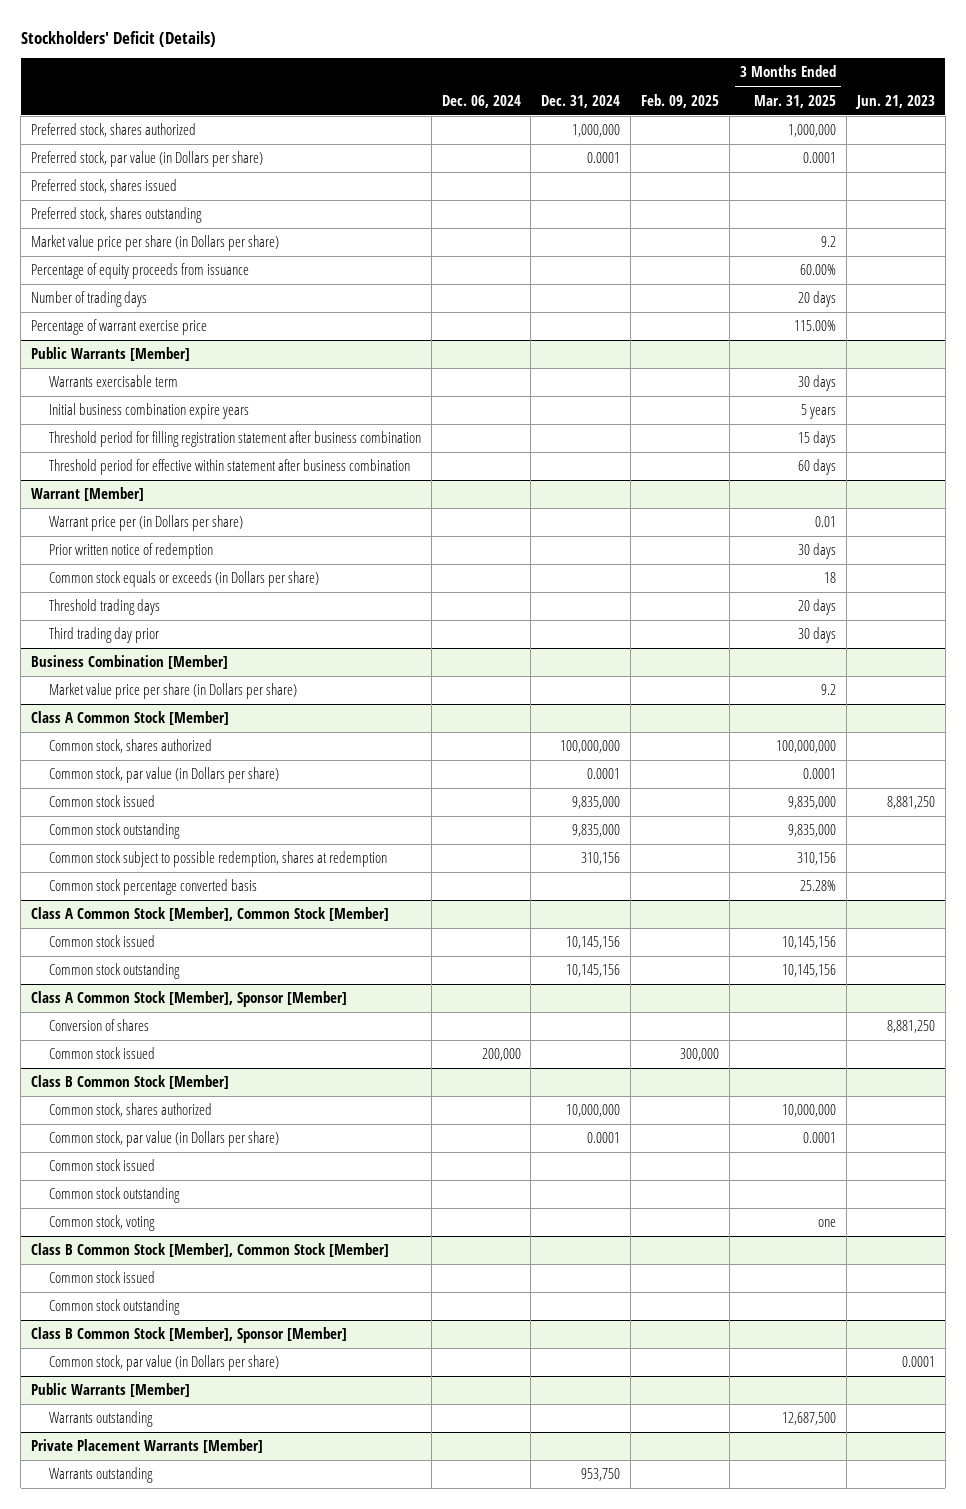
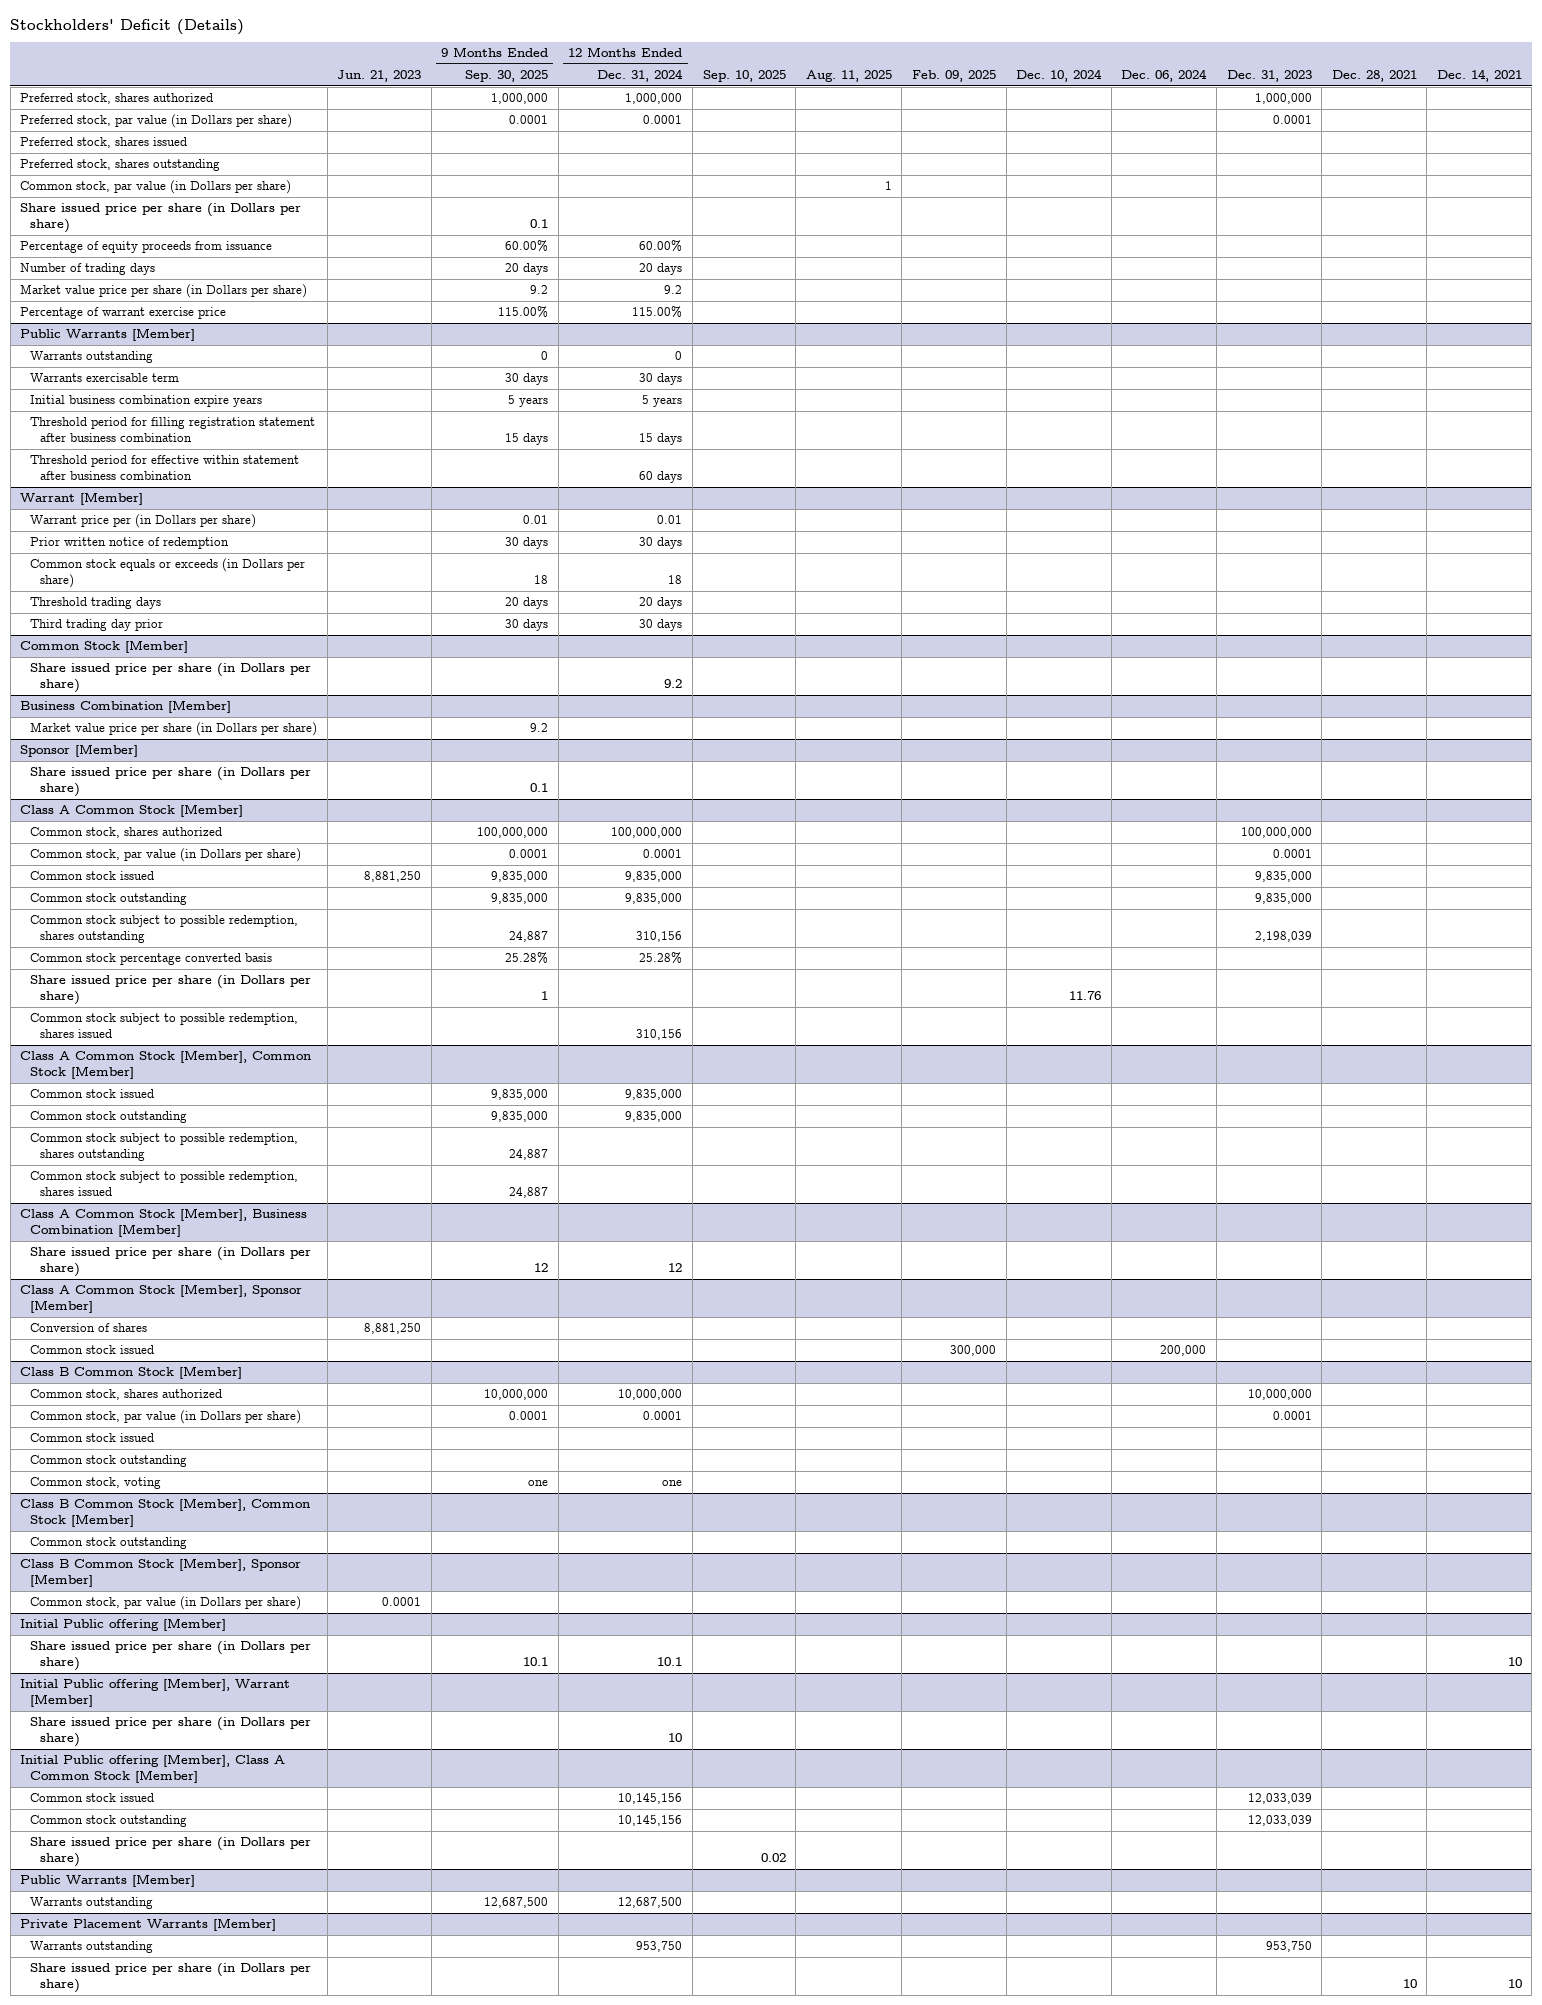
- | Dec. 06, 2024 | Dec. 31, 2024 | Feb. 09, 2025 | 3 Months Ended Mar. 31, 2025 | Jun. 21, 2023
+ | Jun. 21, 2023 | 9 Months Ended Sep. 30, 2025 | 12 Months Ended Dec. 31, 2024 | Sep. 10, 2025 | Aug. 11, 2025 | Feb. 09, 2025 | Dec. 10, 2024 | Dec. 06, 2024 | Dec. 31, 2023 | Dec. 28, 2021 | Dec. 14, 2021
+ Common stock, par value (in Dollars per share) | | | | | 1 | | | | | |
+ Share issued price per share (in Dollars per share) | | 0.1 | | | | | | | | |
moved down: Market value price per share (in Dollars per share) | | 9.2 | 9.2 | | | | | | | |
@ Public Warrants [Member]
+ Warrants outstanding | | 0 | 0 | | | | | | | |
+ Common Stock [Member]
+ Share issued price per share (in Dollars per share) | | | 9.2 | | | | | | | |
+ Sponsor [Member]
+ Share issued price per share (in Dollars per share) | | 0.1 | | | | | | | | |
@ Class A Common Stock [Member]
- Common stock subject to possible redemption, shares at redemption | | 310,156 | | 310,156 |
+ Common stock subject to possible redemption, shares outstanding | | 24,887 | 310,156 | | | | | | 2,198,039 | |
+ Share issued price per share (in Dollars per share) | | 1 | | | | | 11.76 | | | |
+ Common stock subject to possible redemption, shares issued | | | 310,156 | | | | | | | |
@ Class A Common Stock [Member], Common Stock [Member]
+ Common stock subject to possible redemption, shares outstanding | | 24,887 | | | | | | | | |
+ Common stock subject to possible redemption, shares issued | | 24,887 | | | | | | | | |
+ Class A Common Stock [Member], Business Combination [Member]
+ Share issued price per share (in Dollars per share) | | 12 | 12 | | | | | | | |
@ Class B Common Stock [Member], Common Stock [Member]
- Common stock issued
+ Initial Public offering [Member]
+ Share issued price per share (in Dollars per share) | | 10.1 | 10.1 | | | | | | | | 10
+ Initial Public offering [Member], Warrant [Member]
+ Share issued price per share (in Dollars per share) | | | 10 | | | | | | | |
+ Initial Public offering [Member], Class A Common Stock [Member]
+ Common stock issued | | | 10,145,156 | | | | | | 12,033,039 | |
+ Common stock outstanding | | | 10,145,156 | | | | | | 12,033,039 | |
+ Share issued price per share (in Dollars per share) | | | | 0.02 | | | | | | |
@ Private Placement Warrants [Member]
+ Share issued price per share (in Dollars per share) | | | | | | | | | | 10 | 10

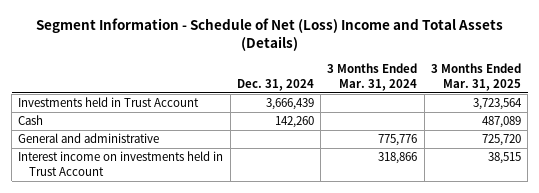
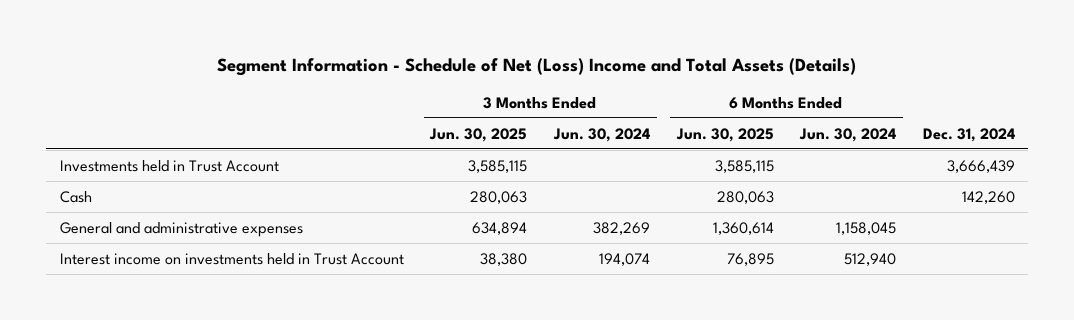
- | Dec. 31, 2024 | 3 Months Ended Mar. 31, 2024 | 3 Months Ended Mar. 31, 2025
+ | 3 Months Ended Jun. 30, 2025 | 3 Months Ended Jun. 30, 2024 | 6 Months Ended Jun. 30, 2025 | 6 Months Ended Jun. 30, 2024 | Dec. 31, 2024
- General and administrative | | 775,776 | 725,720
+ General and administrative expenses | 634,894 | 382,269 | 1,360,614 | 1,158,045 |

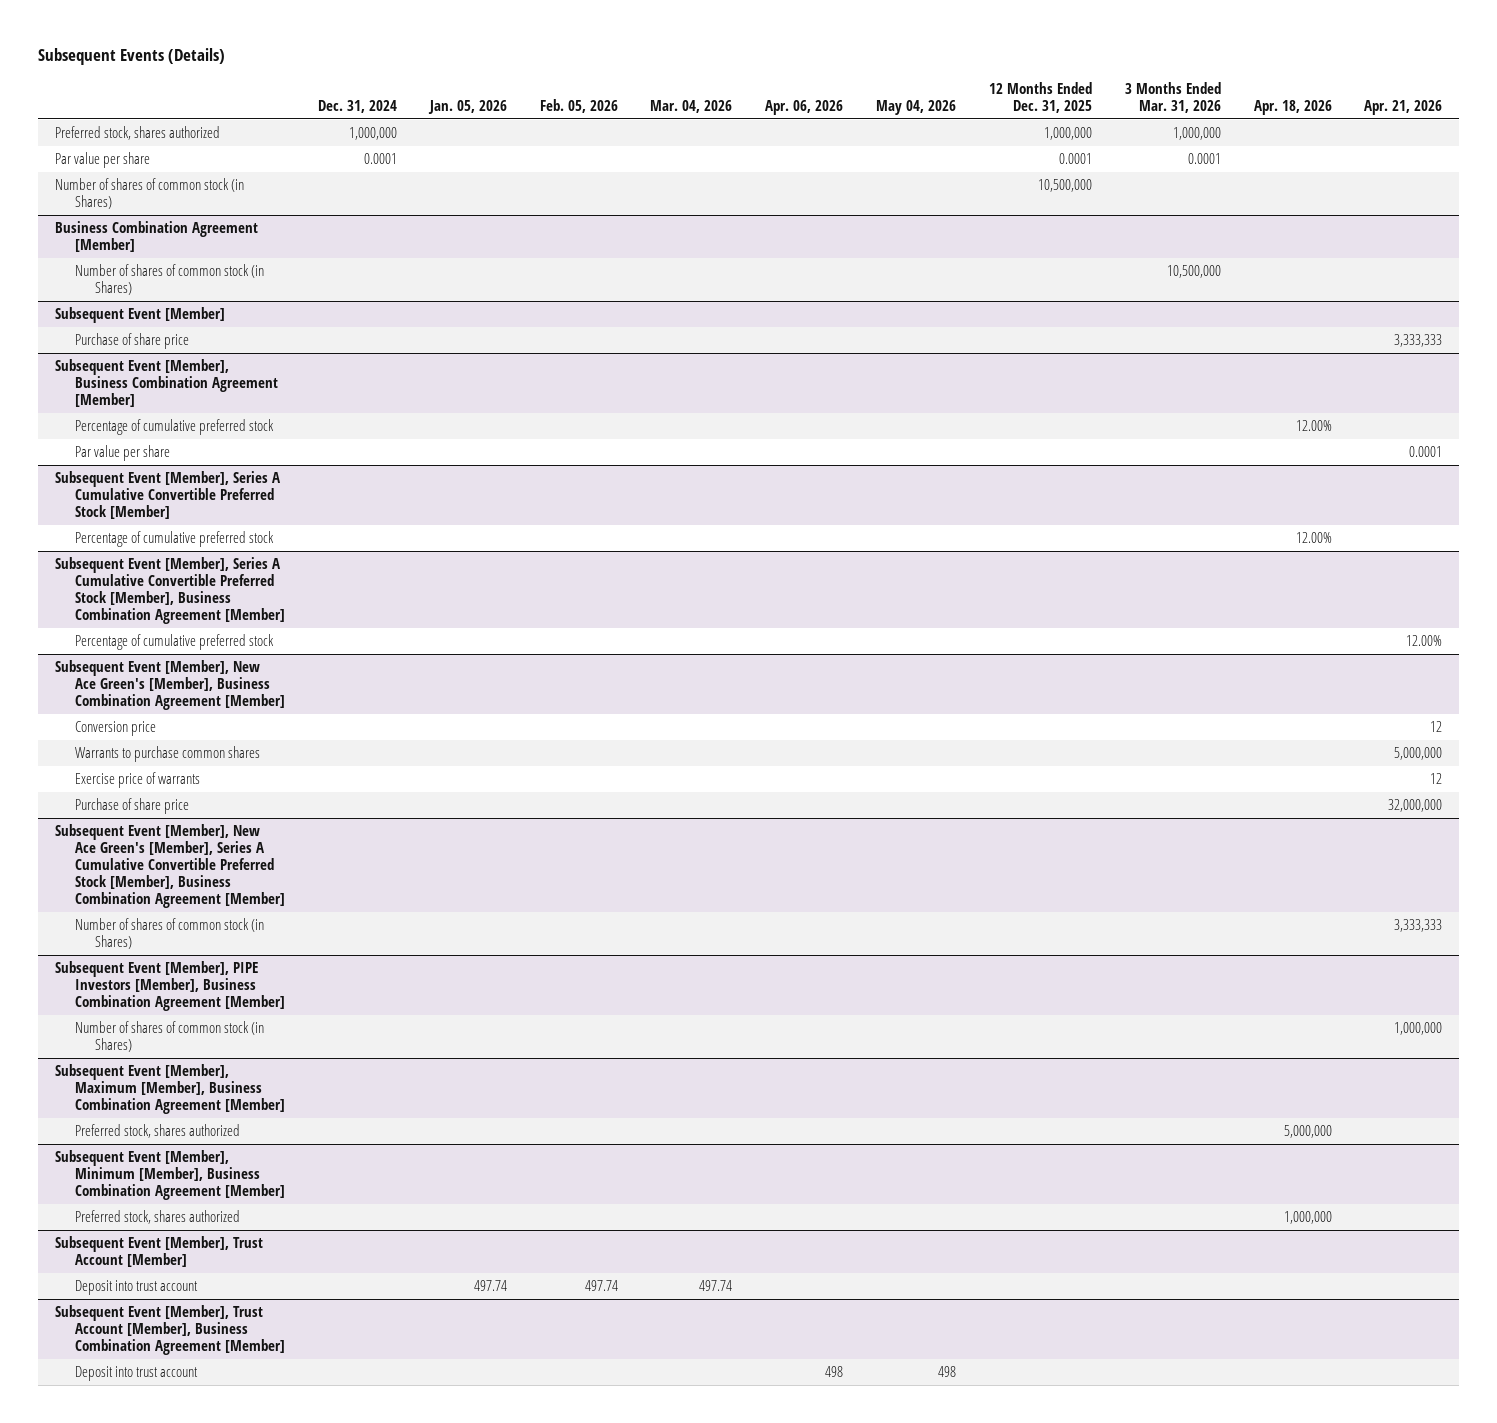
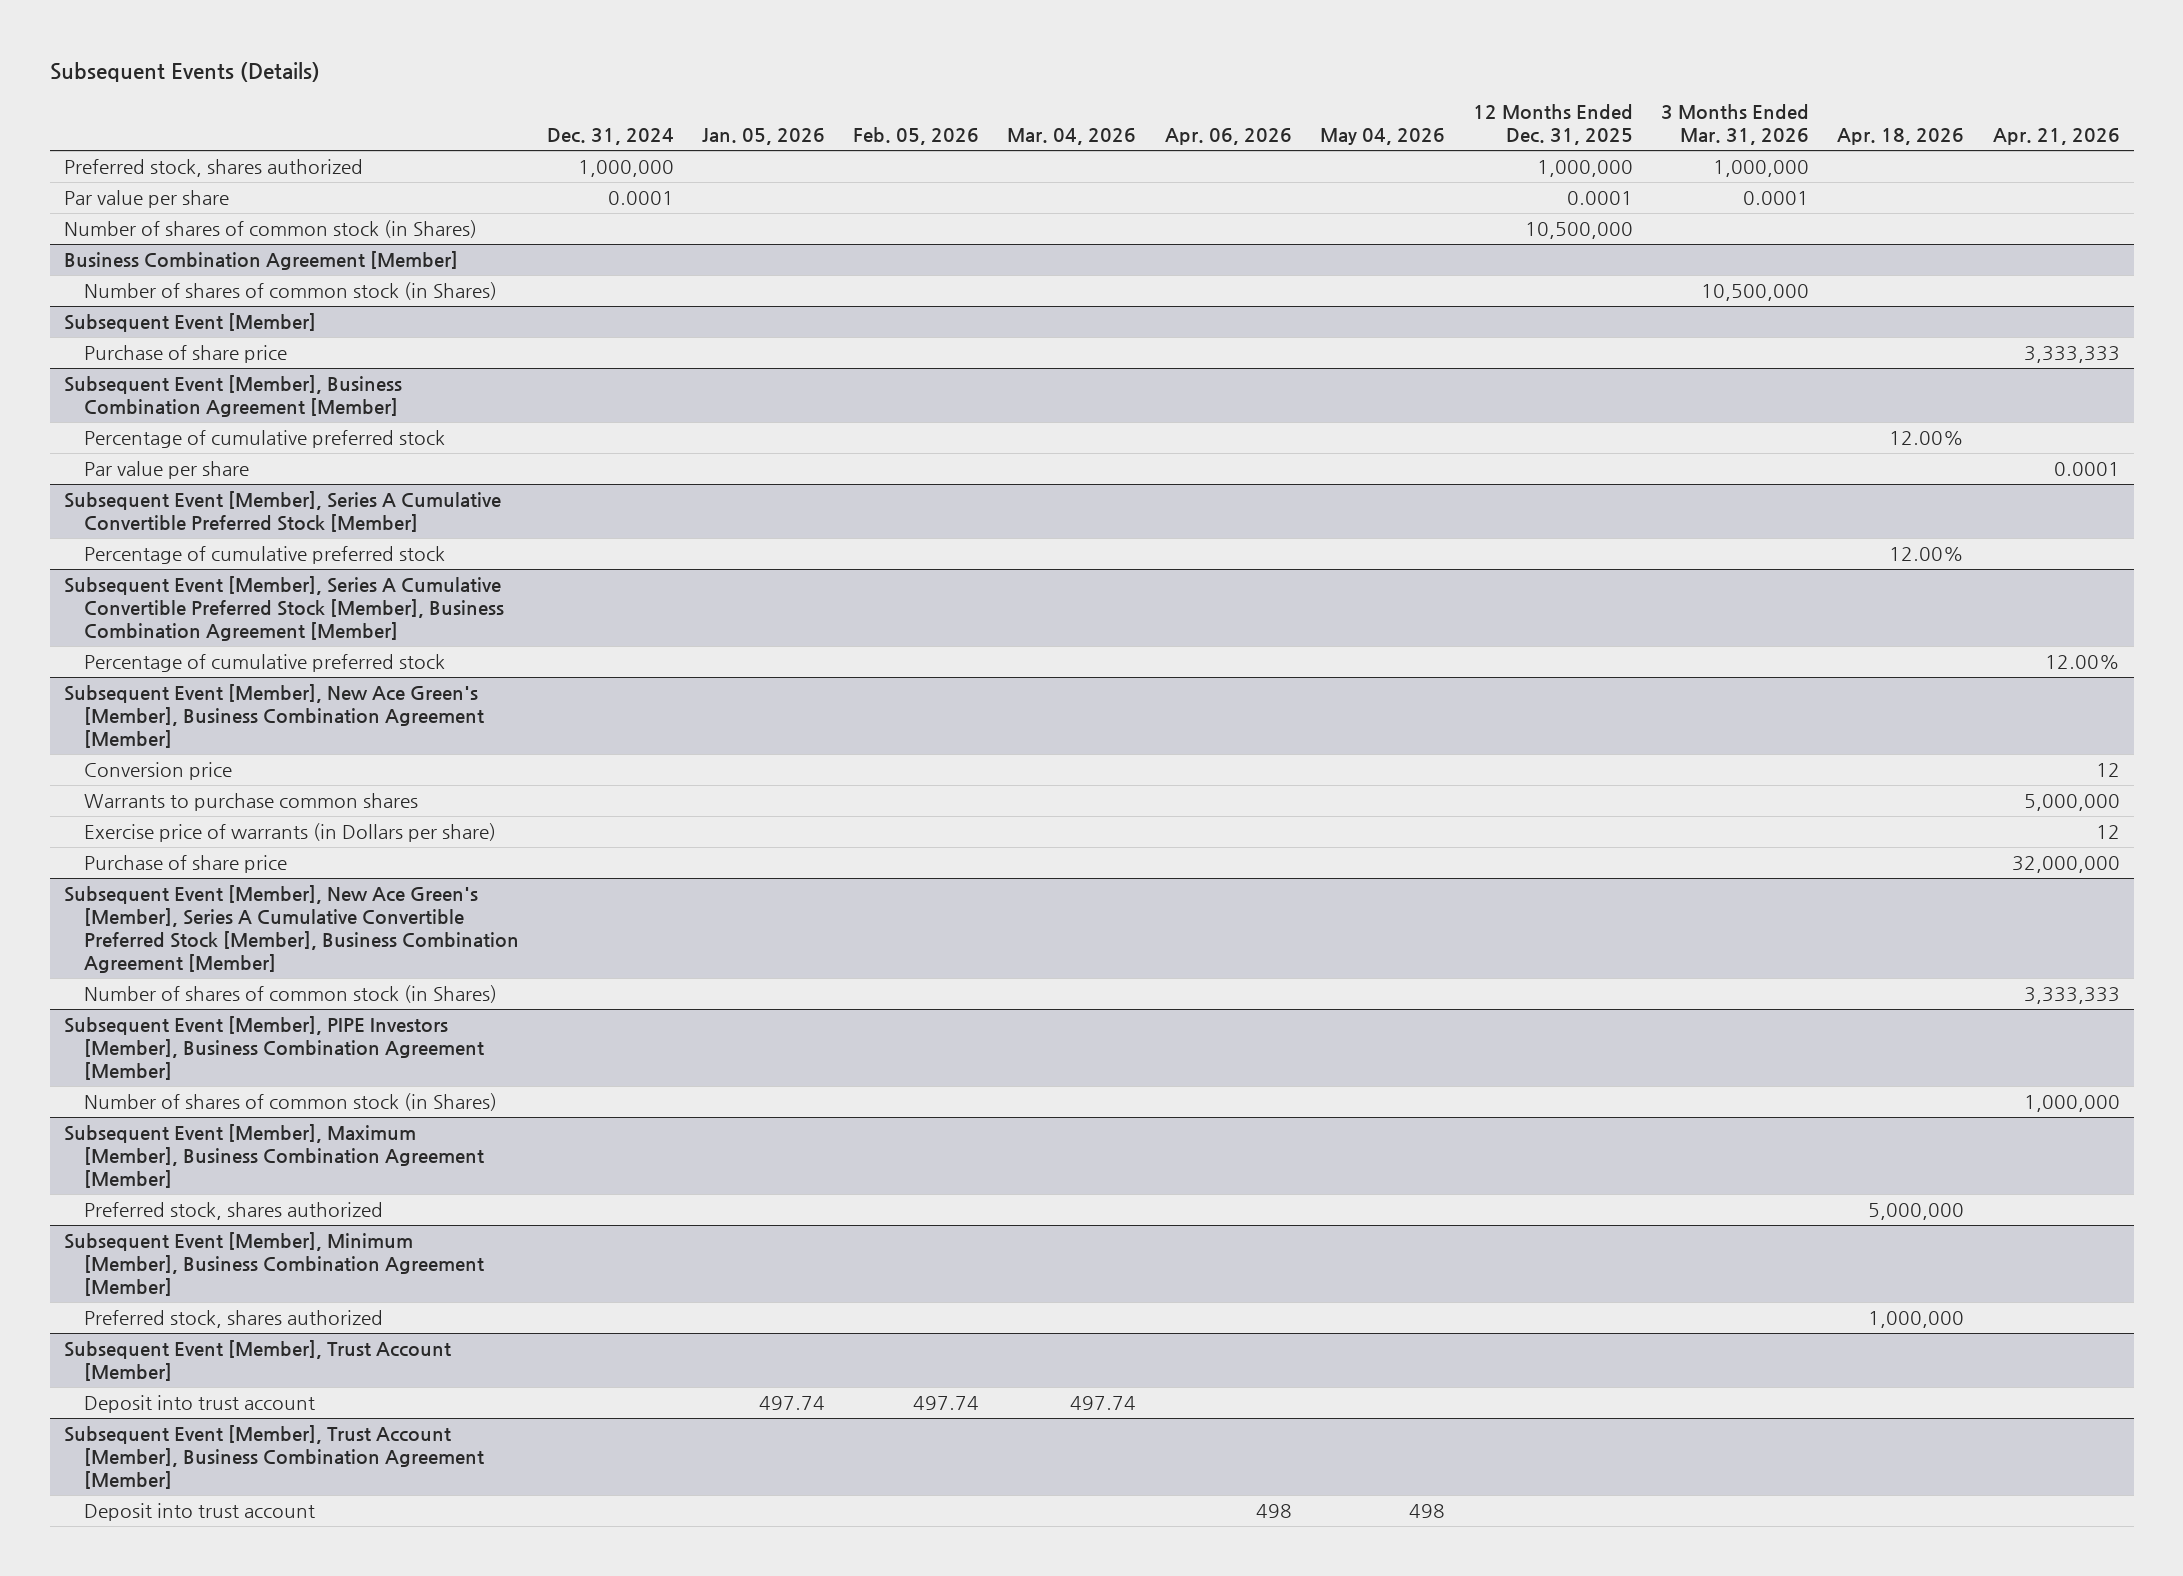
@ Subsequent Event [Member], New Ace Green's [Member], Business Combination Agreement [Member]
- Exercise price of warrants | | | | | | | | | | 12
+ Exercise price of warrants (in Dollars per share) | | | | | | | | | | 12

